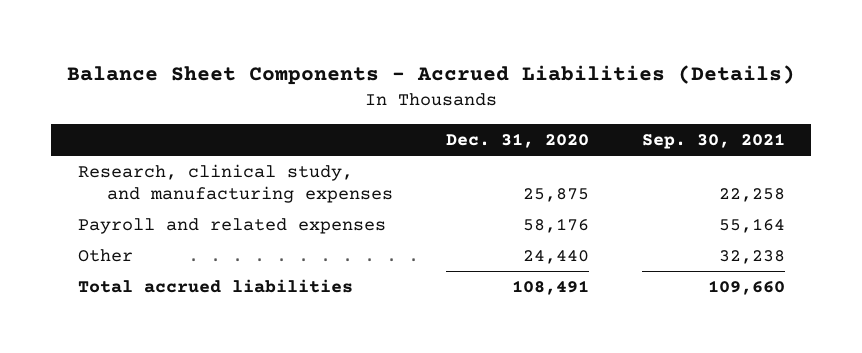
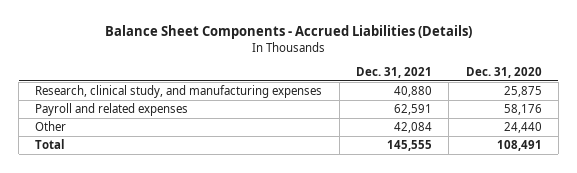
- | Dec. 31, 2020 | Sep. 30, 2021
+ | Dec. 31, 2021 | Dec. 31, 2020
- Total accrued liabilities | 108,491 | 109,660
+ Total | 145,555 | 108,491

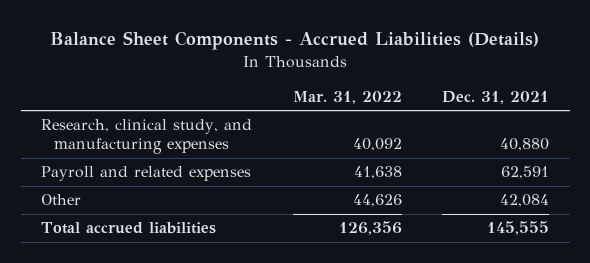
- | Dec. 31, 2021 | Dec. 31, 2020
+ | Mar. 31, 2022 | Dec. 31, 2021
- Total | 145,555 | 108,491
+ Total accrued liabilities | 126,356 | 145,555

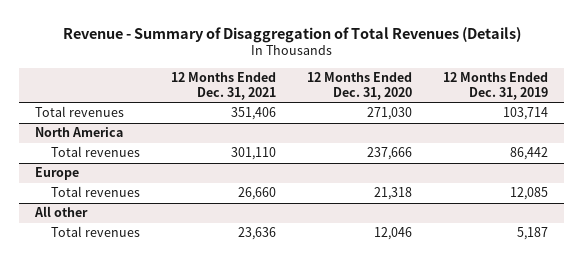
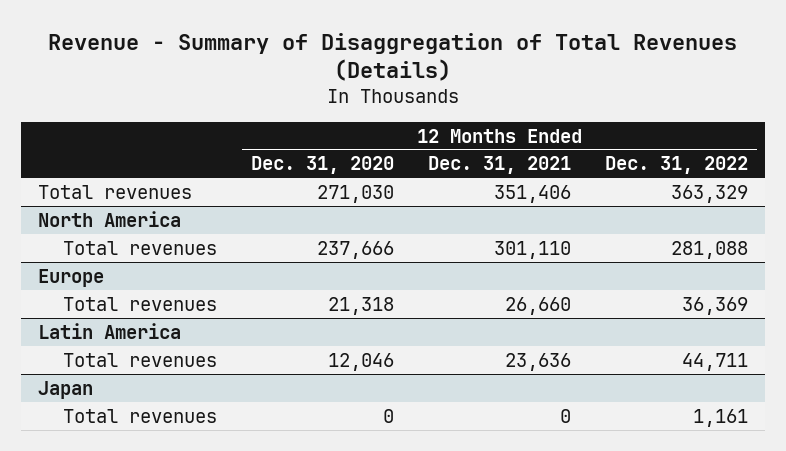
- | 12 Months Ended Dec. 31, 2021 | 12 Months Ended Dec. 31, 2020 | 12 Months Ended Dec. 31, 2019
+ | 12 Months Ended Dec. 31, 2020 | 12 Months Ended Dec. 31, 2021 | 12 Months Ended Dec. 31, 2022
- All other
+ Latin America
+ Japan
+ Total revenues | 0 | 0 | 1,161

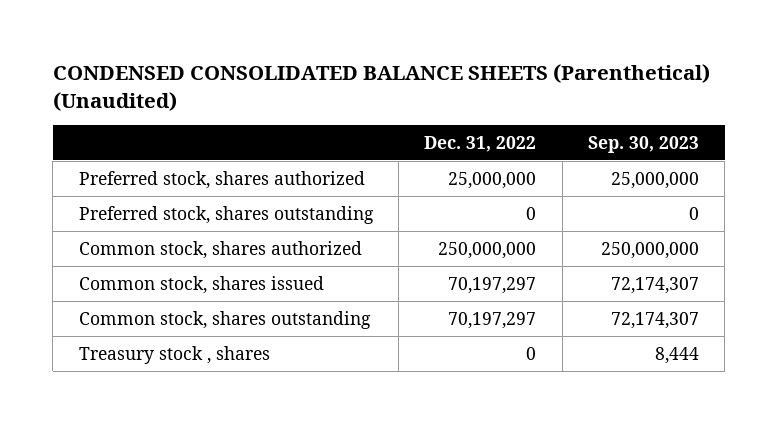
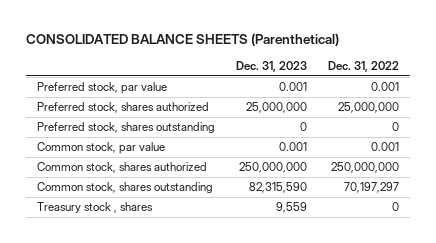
- CONDENSED CONSOLIDATED BALANCE SHEETS (Parenthetical) (Unaudited)
+ CONSOLIDATED BALANCE SHEETS (Parenthetical)
- | Dec. 31, 2022 | Sep. 30, 2023
+ | Dec. 31, 2023 | Dec. 31, 2022
+ Preferred stock, par value | 0.001 | 0.001
+ Common stock, par value | 0.001 | 0.001
- Common stock, shares issued | 70,197,297 | 72,174,307

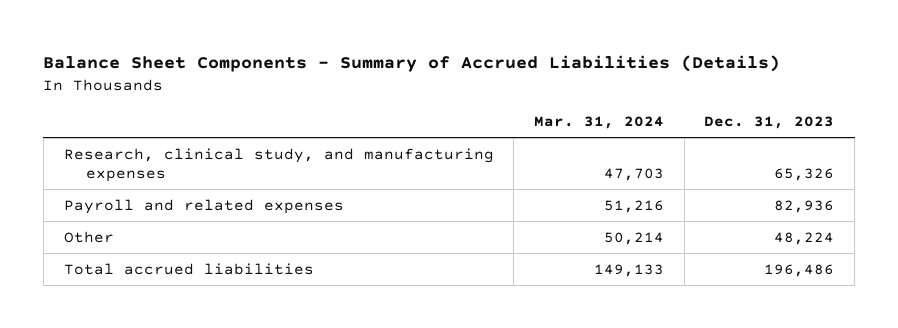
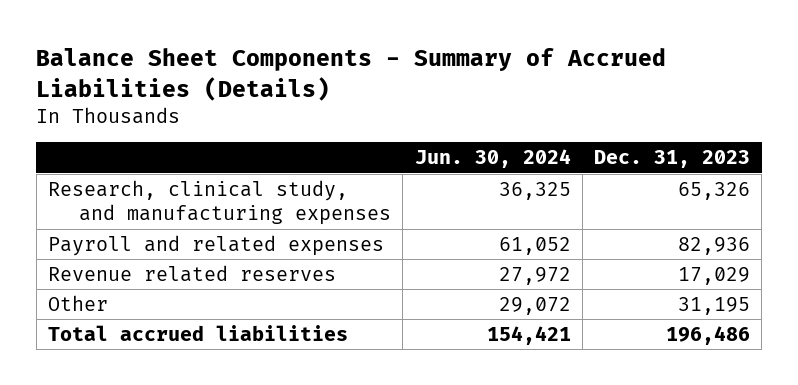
- | Mar. 31, 2024 | Dec. 31, 2023
+ | Jun. 30, 2024 | Dec. 31, 2023
- Other | 50,214 | 48,224
+ Revenue related reserves | 27,972 | 17,029
+ Other | 29,072 | 31,195

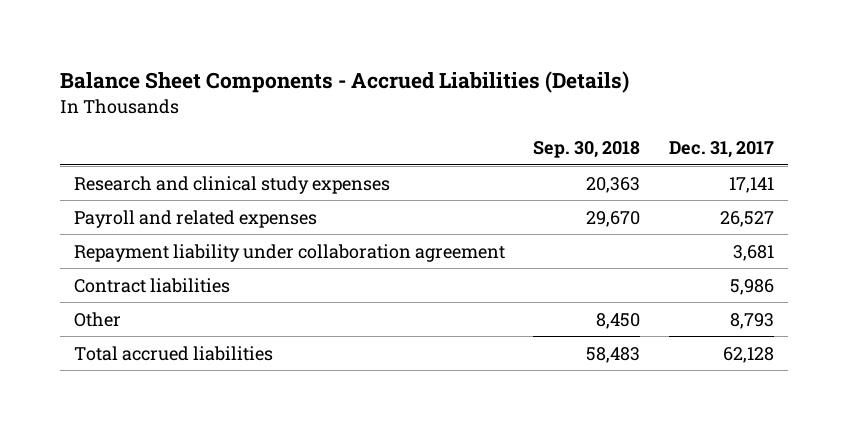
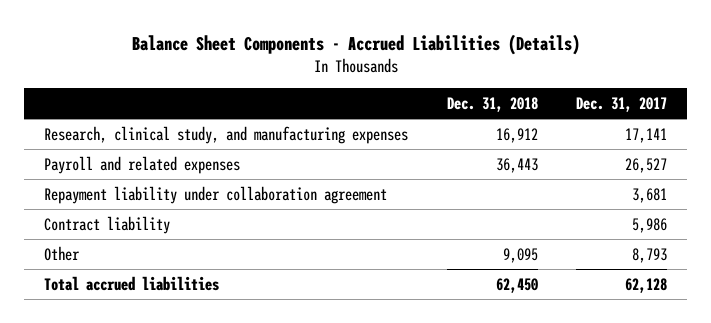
- | Sep. 30, 2018 | Dec. 31, 2017
+ | Dec. 31, 2018 | Dec. 31, 2017
- Research and clinical study expenses | 20,363 | 17,141
+ Research, clinical study, and manufacturing expenses | 16,912 | 17,141
- Contract liabilities | | 5,986
+ Contract liability | | 5,986

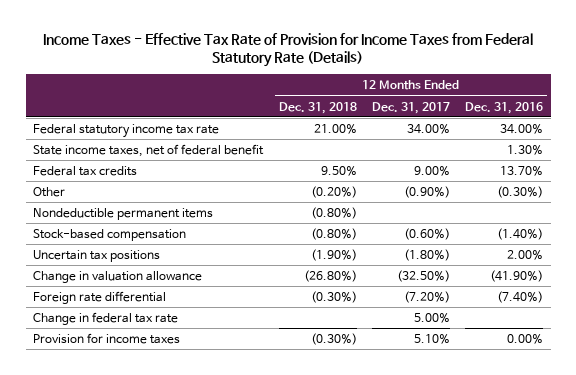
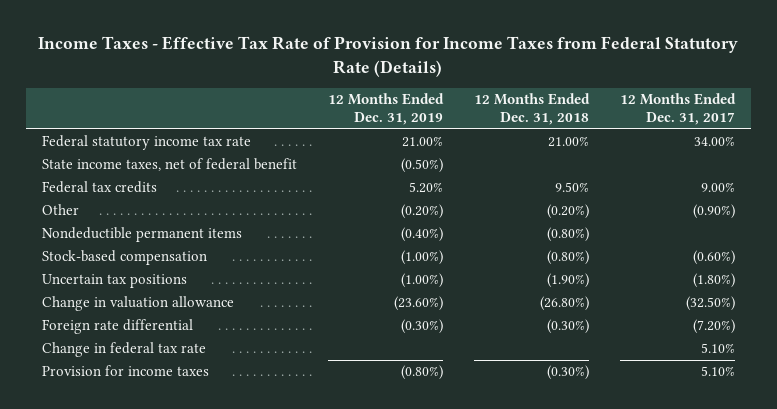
- | 12 Months Ended Dec. 31, 2018 | 12 Months Ended Dec. 31, 2017 | 12 Months Ended Dec. 31, 2016
+ | 12 Months Ended Dec. 31, 2019 | 12 Months Ended Dec. 31, 2018 | 12 Months Ended Dec. 31, 2017
- Change in federal tax rate | | 5.00% |
+ Change in federal tax rate | | | 5.10%

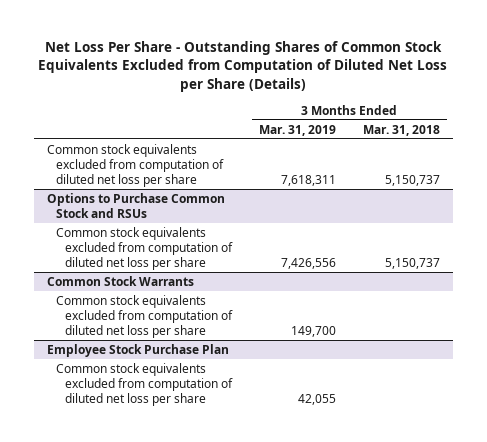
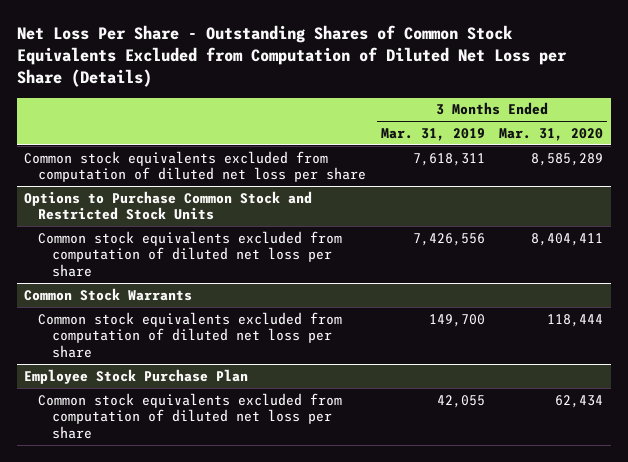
- | 3 Months Ended Mar. 31, 2019 | 3 Months Ended Mar. 31, 2018
+ | 3 Months Ended Mar. 31, 2019 | 3 Months Ended Mar. 31, 2020
- Options to Purchase Common Stock and RSUs
+ Options to Purchase Common Stock and Restricted Stock Units

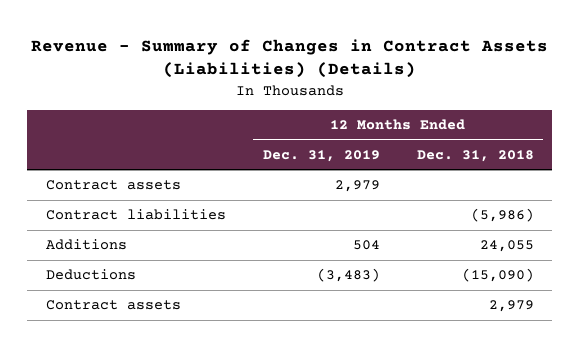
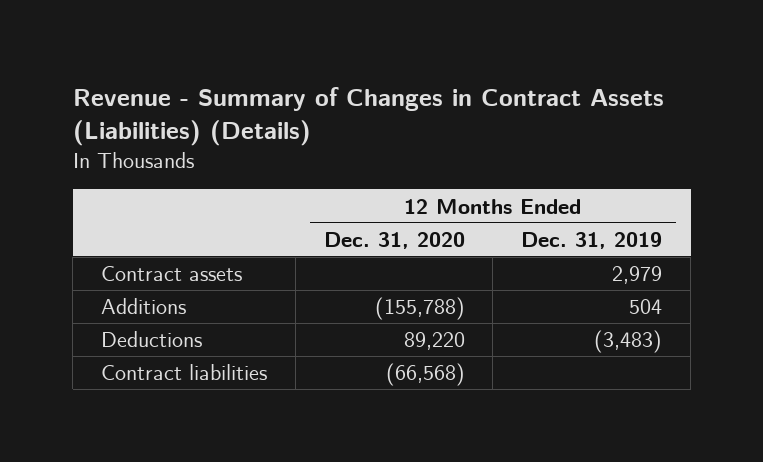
- | 12 Months Ended Dec. 31, 2019 | 12 Months Ended Dec. 31, 2018
+ | 12 Months Ended Dec. 31, 2020 | 12 Months Ended Dec. 31, 2019
- Contract assets | | 2,979
moved down: Contract liabilities | (66,568) |

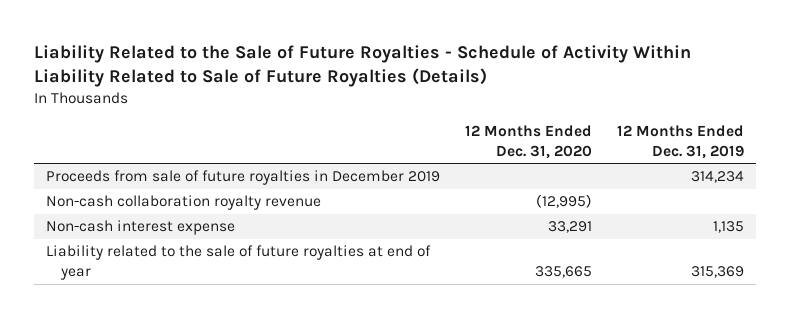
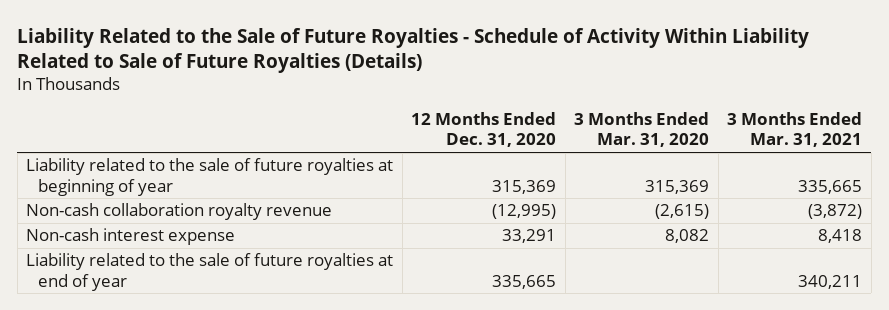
- | 12 Months Ended Dec. 31, 2020 | 12 Months Ended Dec. 31, 2019
+ | 12 Months Ended Dec. 31, 2020 | 3 Months Ended Mar. 31, 2020 | 3 Months Ended Mar. 31, 2021
- Proceeds from sale of future royalties in December 2019 | | 314,234
+ Liability related to the sale of future royalties at beginning of year | 315,369 | 315,369 | 335,665

